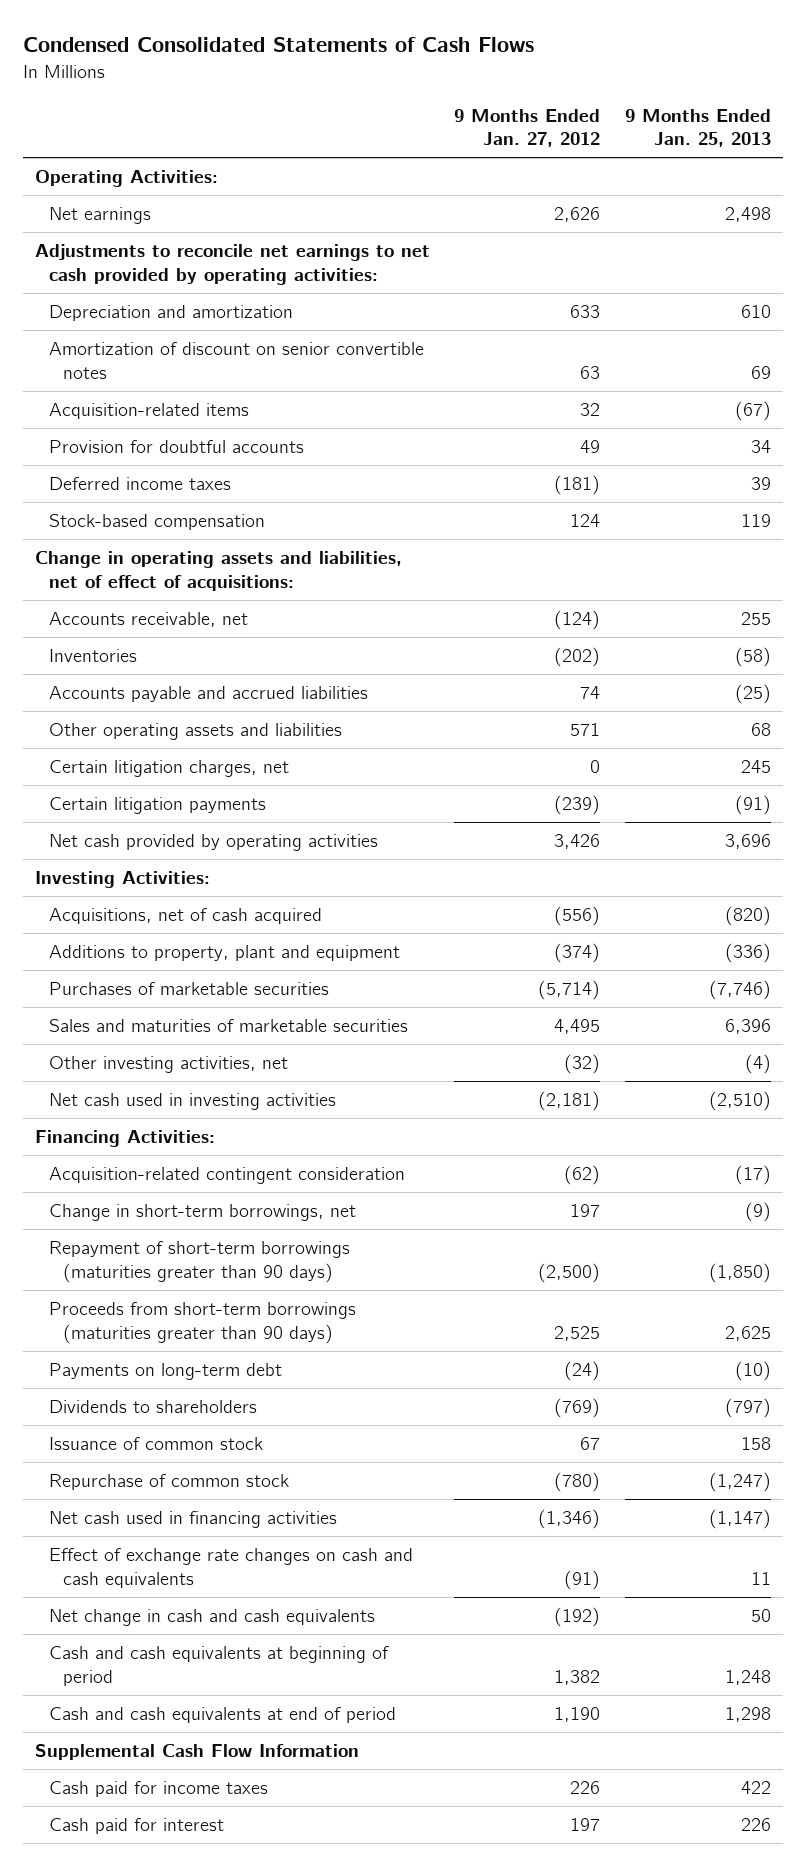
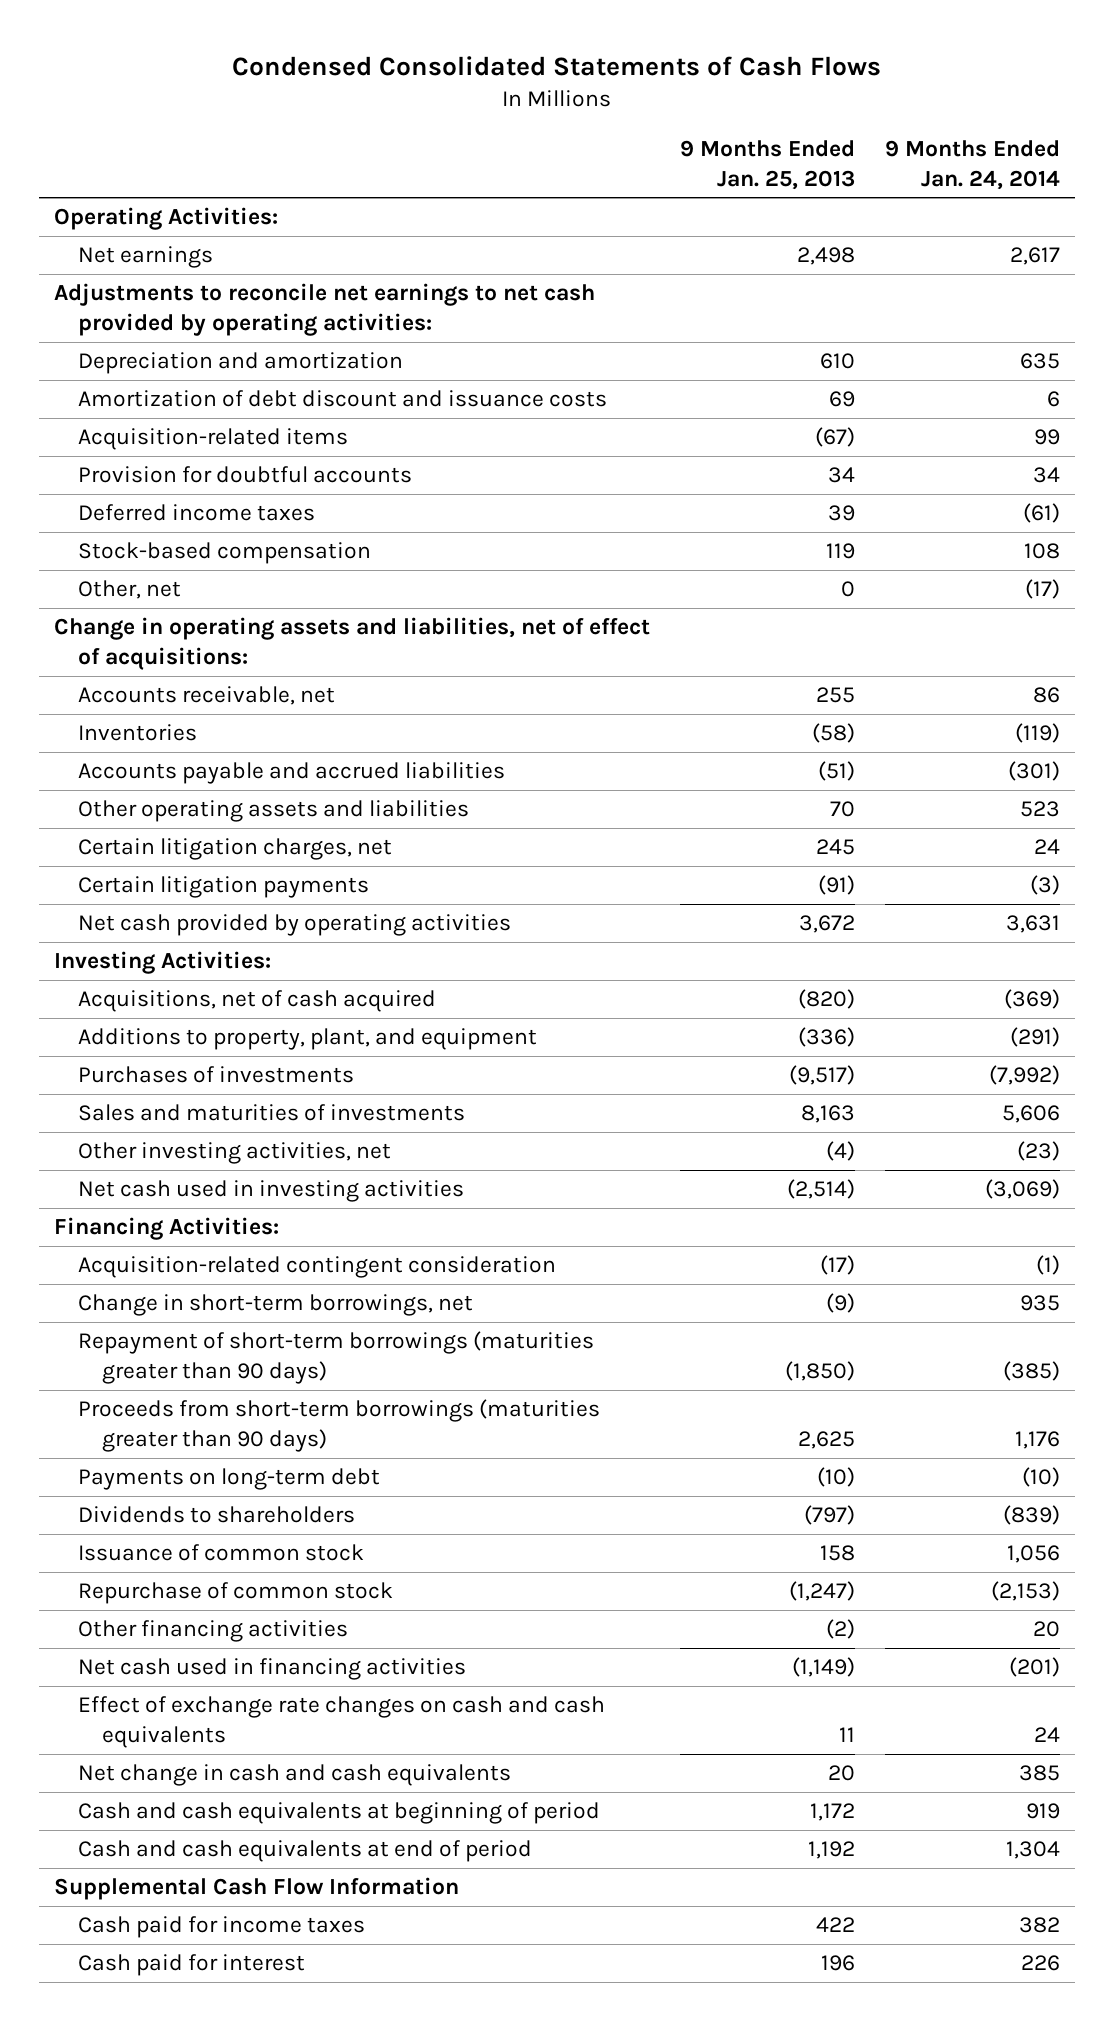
- | 9 Months Ended Jan. 27, 2012 | 9 Months Ended Jan. 25, 2013
+ | 9 Months Ended Jan. 25, 2013 | 9 Months Ended Jan. 24, 2014
- Amortization of discount on senior convertible notes | 63 | 69
+ Amortization of debt discount and issuance costs | 69 | 6
+ Other, net | 0 | (17)
- Accounts payable and accrued liabilities | 74 | (25)
- Other operating assets and liabilities | 571 | 68
+ Accounts payable and accrued liabilities | (51) | (301)
+ Other operating assets and liabilities | 70 | 523
- Net cash provided by operating activities | 3,426 | 3,696
+ Net cash provided by operating activities | 3,672 | 3,631
- Additions to property, plant and equipment | (374) | (336)
- Purchases of marketable securities | (5,714) | (7,746)
- Sales and maturities of marketable securities | 4,495 | 6,396
+ Additions to property, plant, and equipment | (336) | (291)
+ Purchases of investments | (9,517) | (7,992)
+ Sales and maturities of investments | 8,163 | 5,606
- Net cash used in investing activities | (2,181) | (2,510)
+ Net cash used in investing activities | (2,514) | (3,069)
- Net cash used in financing activities | (1,346) | (1,147)
+ Other financing activities | (2) | 20
+ Net cash used in financing activities | (1,149) | (201)
- Net change in cash and cash equivalents | (192) | 50
- Cash and cash equivalents at beginning of period | 1,382 | 1,248
- Cash and cash equivalents at end of period | 1,190 | 1,298
+ Net change in cash and cash equivalents | 20 | 385
+ Cash and cash equivalents at beginning of period | 1,172 | 919
+ Cash and cash equivalents at end of period | 1,192 | 1,304
- Cash paid for interest | 197 | 226
+ Cash paid for interest | 196 | 226

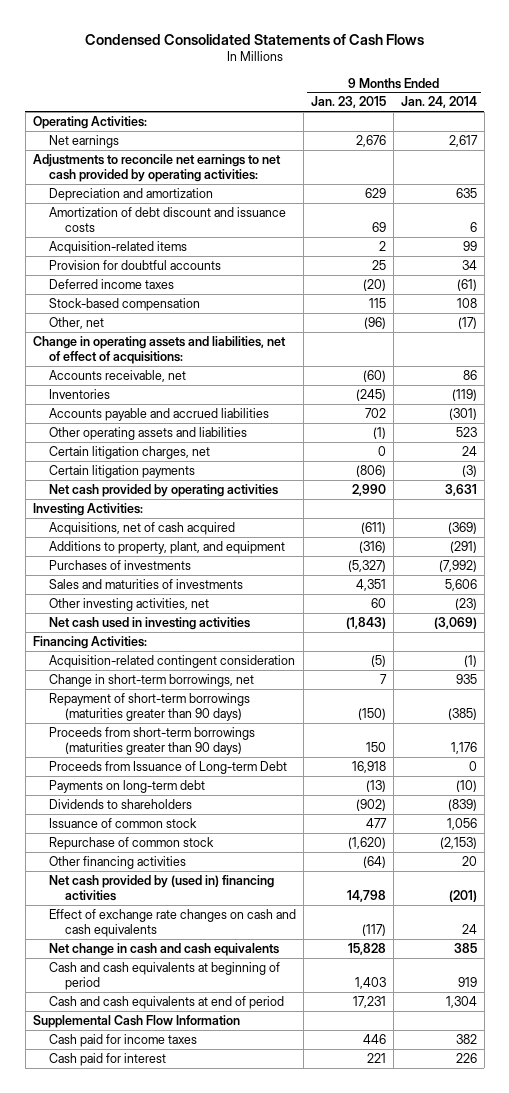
- | 9 Months Ended Jan. 25, 2013 | 9 Months Ended Jan. 24, 2014
+ | 9 Months Ended Jan. 23, 2015 | 9 Months Ended Jan. 24, 2014
+ Proceeds from Issuance of Long-term Debt | 16,918 | 0
- Net cash used in financing activities | (1,149) | (201)
+ Net cash provided by (used in) financing activities | 14,798 | (201)

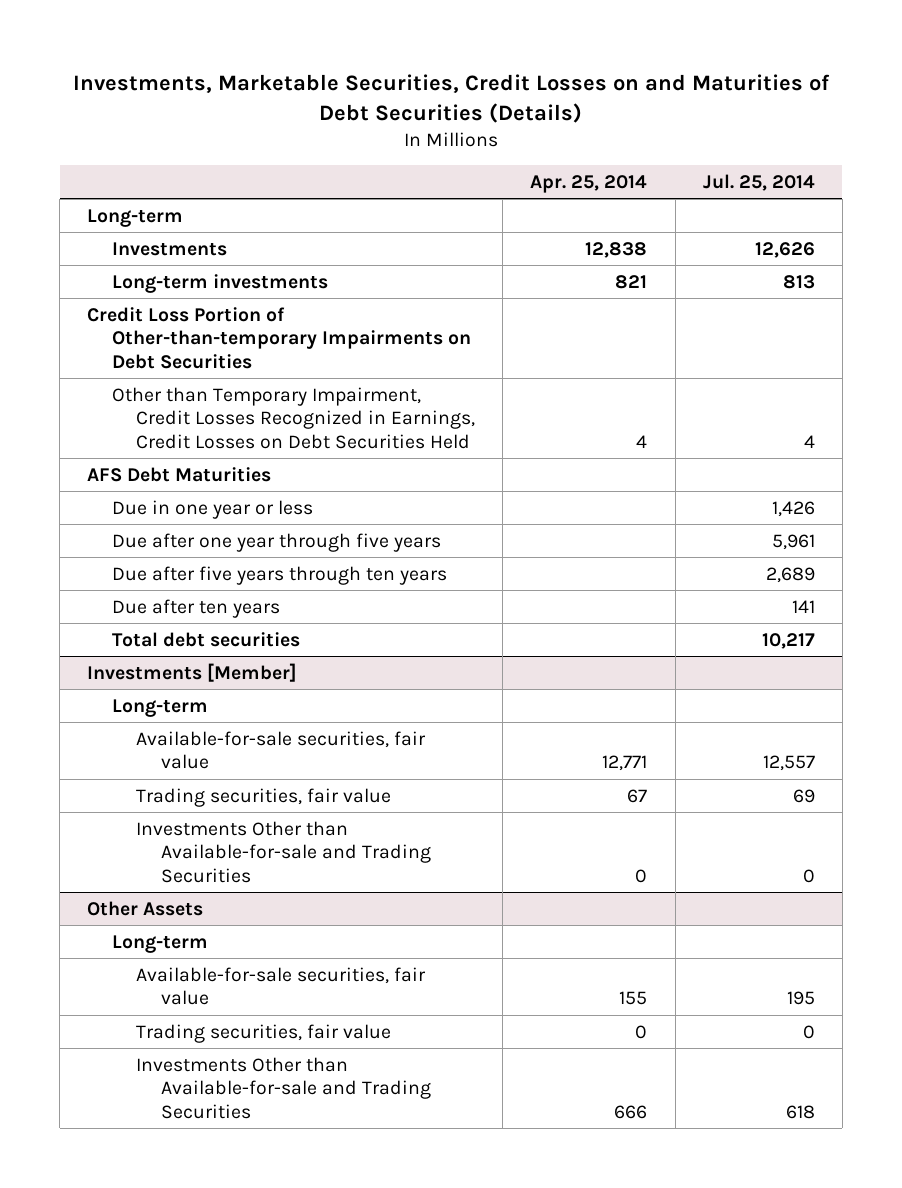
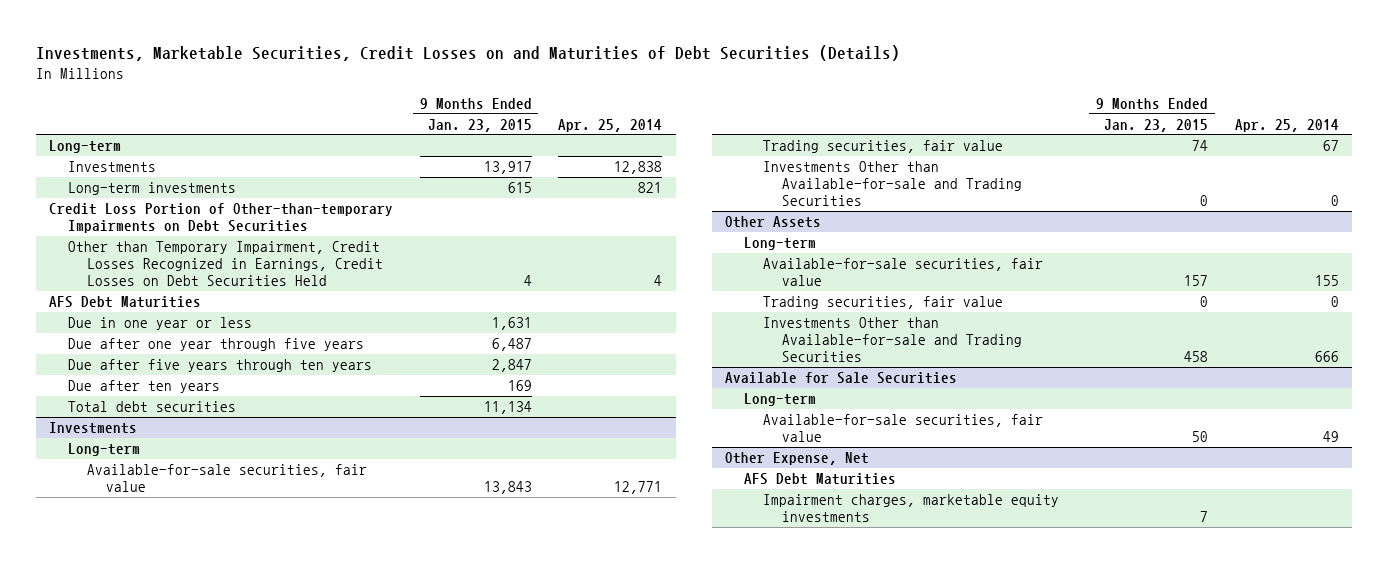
- | Apr. 25, 2014 | Jul. 25, 2014
+ | 9 Months Ended Jan. 23, 2015 | Apr. 25, 2014
- Investments [Member]
+ Investments
+ Available for Sale Securities
+ Long-term
+ Available-for-sale securities, fair value | 50 | 49
+ Other Expense, Net
+ AFS Debt Maturities
+ Impairment charges, marketable equity investments | 7 |

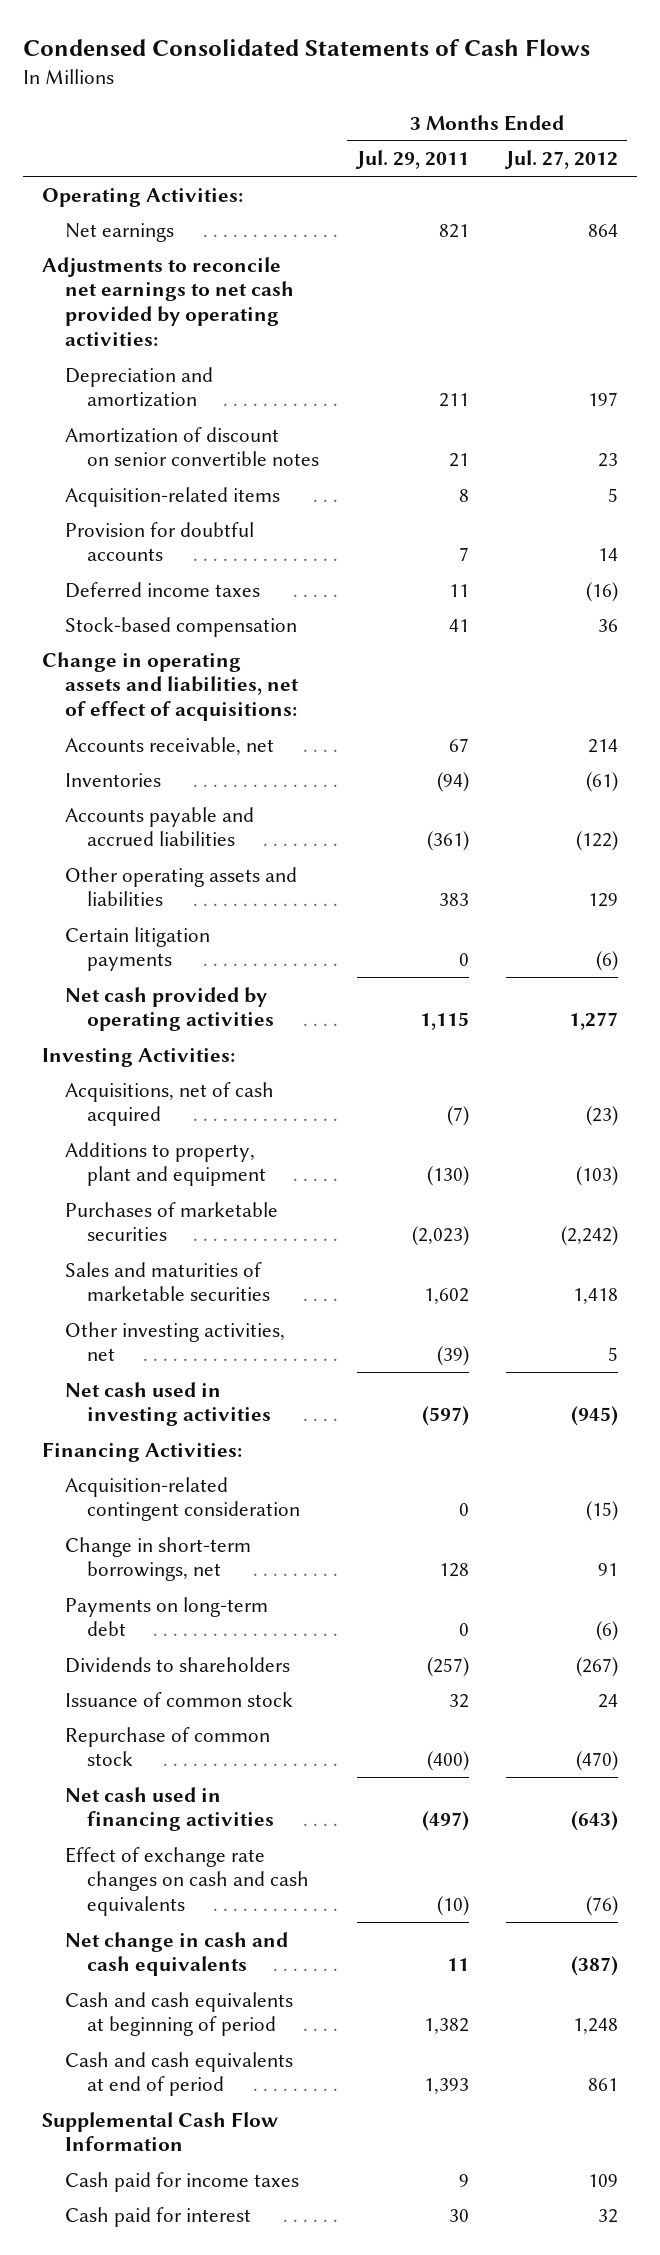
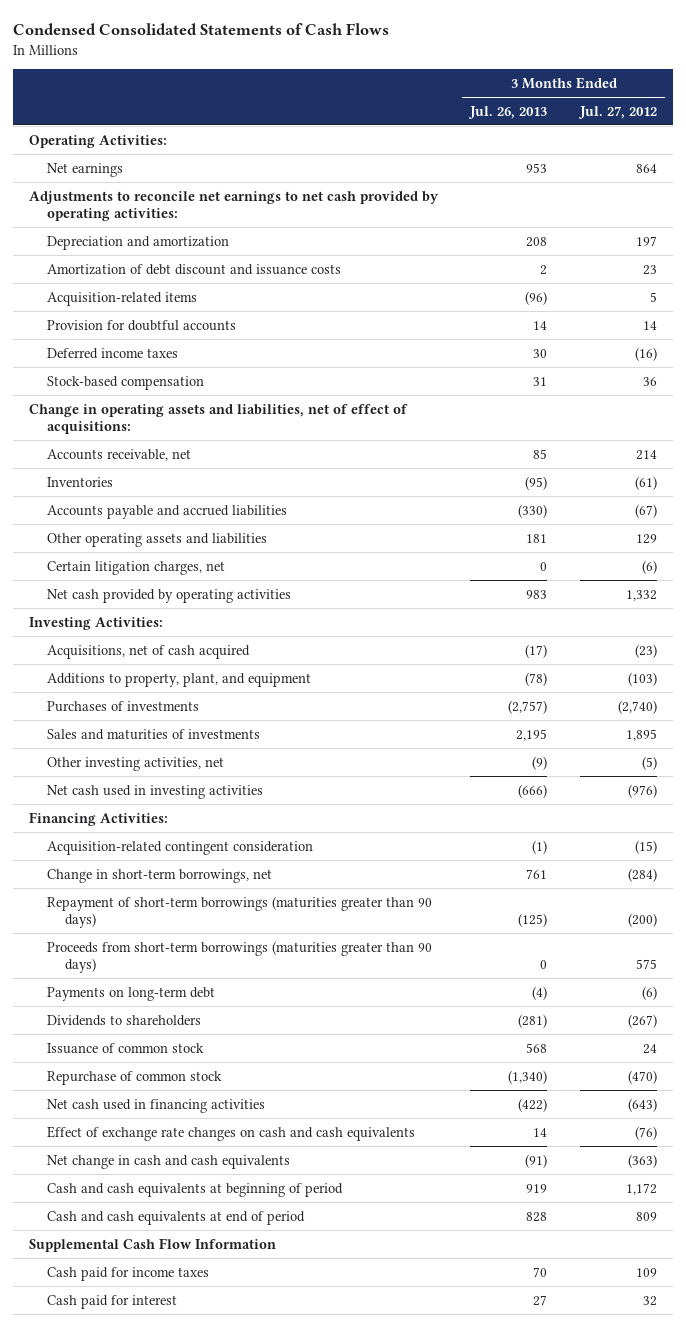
- | 3 Months Ended Jul. 29, 2011 | 3 Months Ended Jul. 27, 2012
+ | 3 Months Ended Jul. 26, 2013 | 3 Months Ended Jul. 27, 2012
- Amortization of discount on senior convertible notes | 21 | 23
+ Amortization of debt discount and issuance costs | 2 | 23
- Accounts payable and accrued liabilities | (361) | (122)
+ Accounts payable and accrued liabilities | (330) | (67)
- Certain litigation payments | 0 | (6)
- Net cash provided by operating activities | 1,115 | 1,277
+ Certain litigation charges, net | 0 | (6)
+ Net cash provided by operating activities | 983 | 1,332
- Additions to property, plant and equipment | (130) | (103)
- Purchases of marketable securities | (2,023) | (2,242)
- Sales and maturities of marketable securities | 1,602 | 1,418
- Other investing activities, net | (39) | 5
- Net cash used in investing activities | (597) | (945)
+ Additions to property, plant, and equipment | (78) | (103)
+ Purchases of investments | (2,757) | (2,740)
+ Sales and maturities of investments | 2,195 | 1,895
+ Other investing activities, net | (9) | (5)
+ Net cash used in investing activities | (666) | (976)
- Change in short-term borrowings, net | 128 | 91
+ Change in short-term borrowings, net | 761 | (284)
+ Repayment of short-term borrowings (maturities greater than 90 days) | (125) | (200)
+ Proceeds from short-term borrowings (maturities greater than 90 days) | 0 | 575
- Net change in cash and cash equivalents | 11 | (387)
- Cash and cash equivalents at beginning of period | 1,382 | 1,248
- Cash and cash equivalents at end of period | 1,393 | 861
+ Net change in cash and cash equivalents | (91) | (363)
+ Cash and cash equivalents at beginning of period | 919 | 1,172
+ Cash and cash equivalents at end of period | 828 | 809

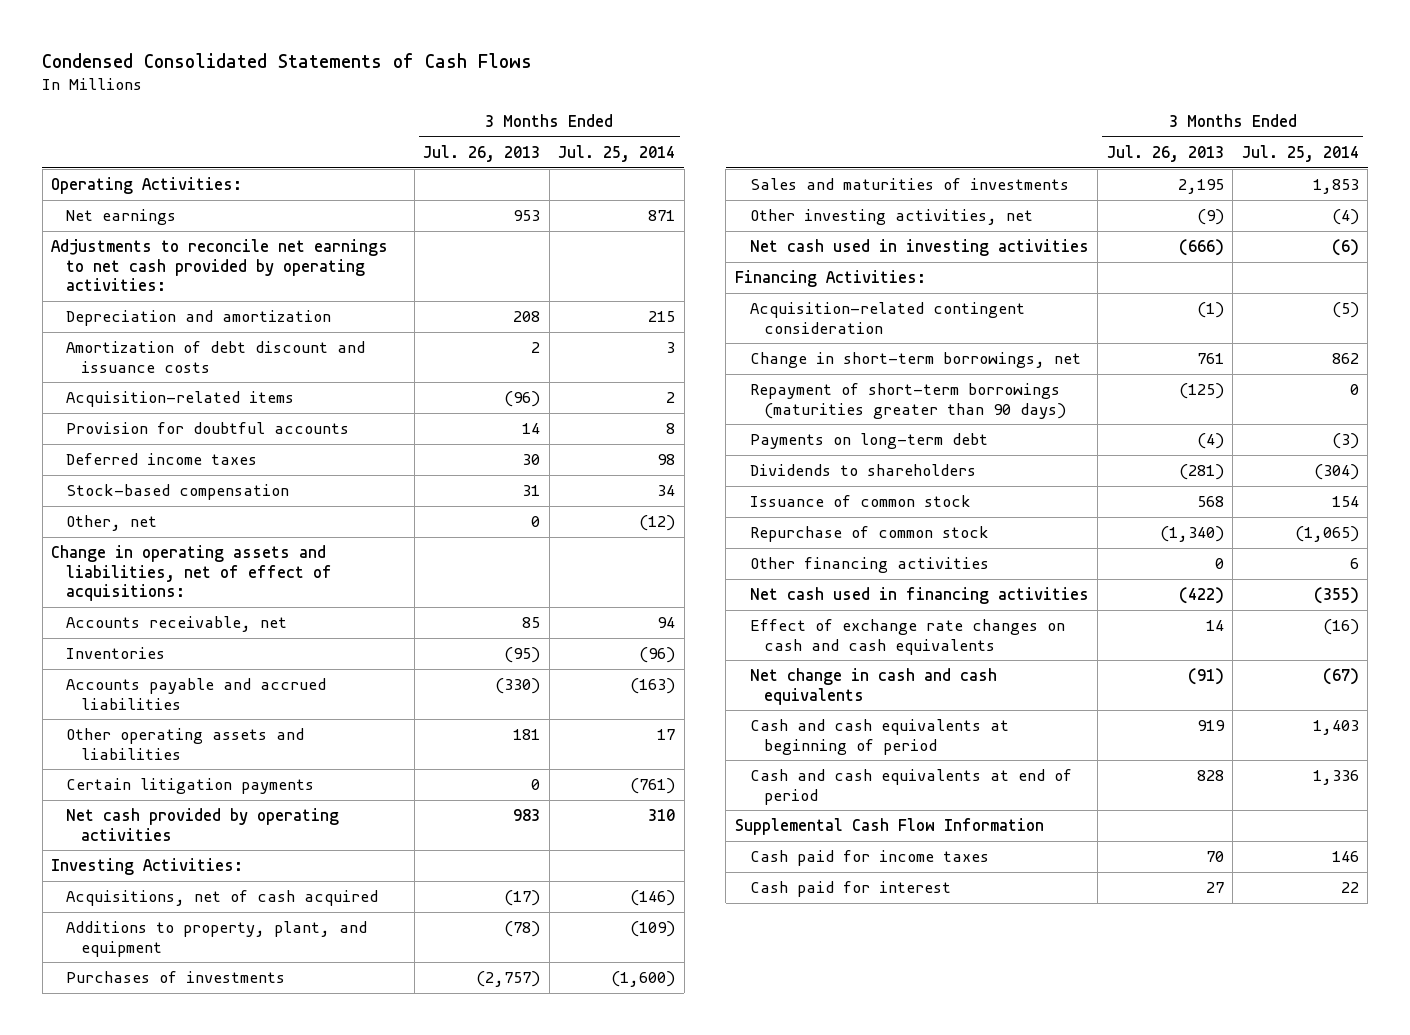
- | 3 Months Ended Jul. 26, 2013 | 3 Months Ended Jul. 27, 2012
+ | 3 Months Ended Jul. 26, 2013 | 3 Months Ended Jul. 25, 2014
+ Other, net | 0 | (12)
- Certain litigation charges, net | 0 | (6)
+ Certain litigation payments | 0 | (761)
- Proceeds from short-term borrowings (maturities greater than 90 days) | 0 | 575
+ Other financing activities | 0 | 6

